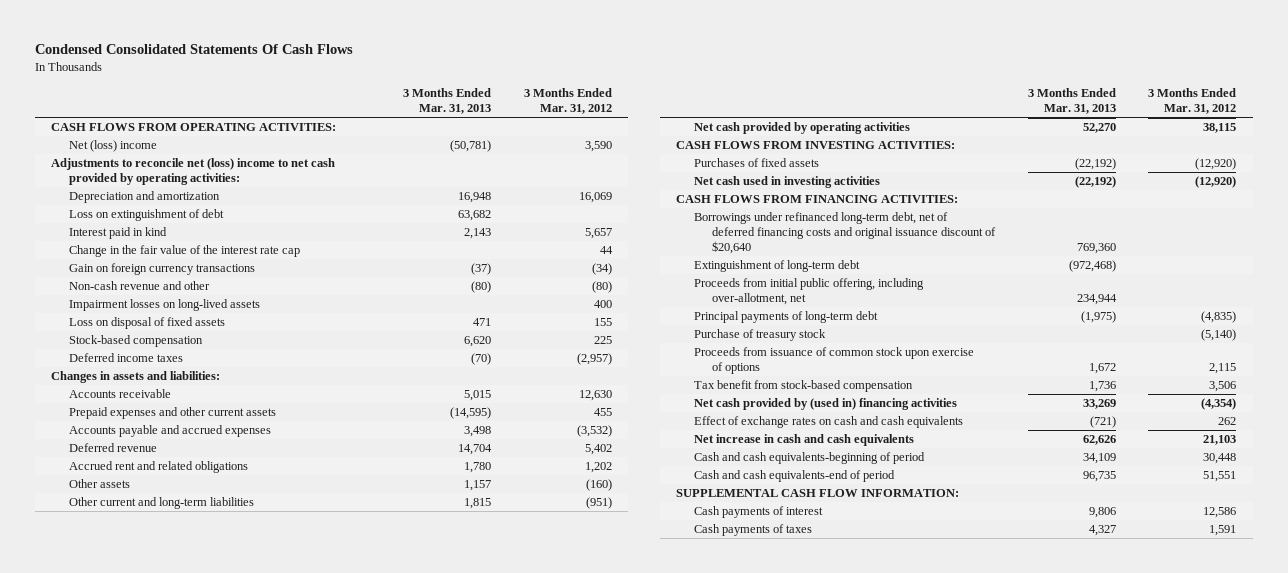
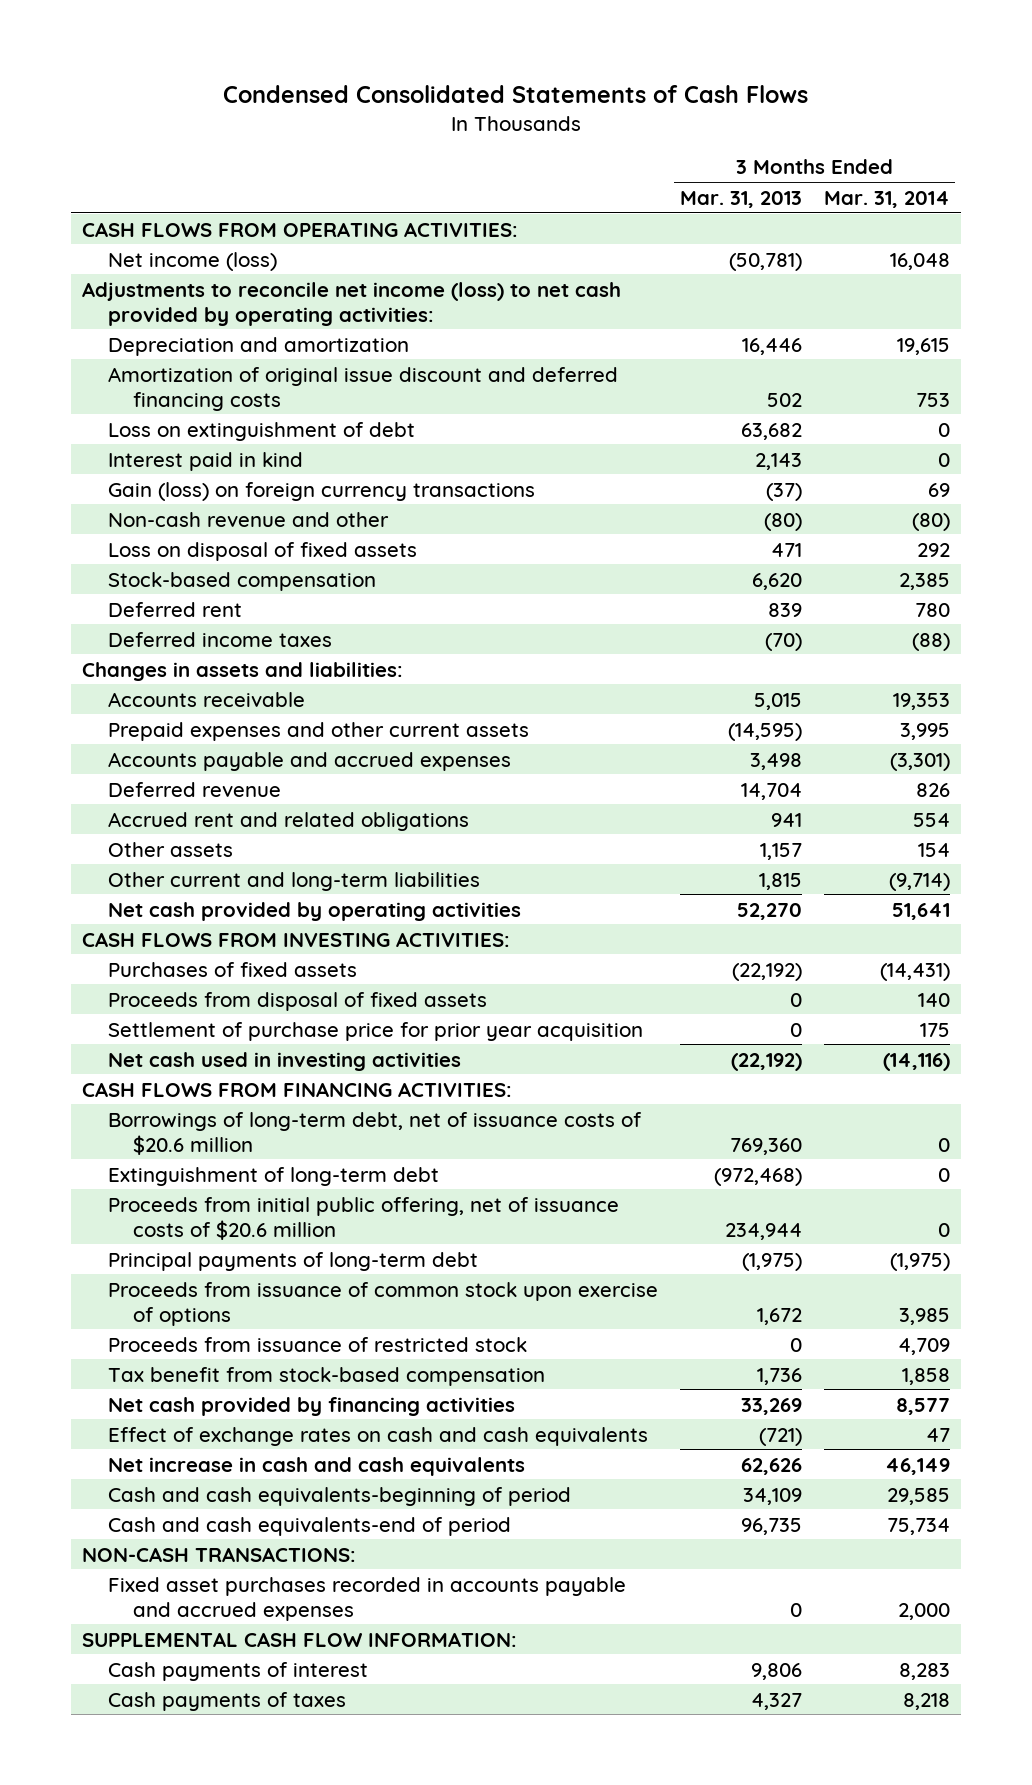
- Condensed Consolidated Statements Of Cash Flows
+ Condensed Consolidated Statements of Cash Flows
- | 3 Months Ended Mar. 31, 2013 | 3 Months Ended Mar. 31, 2012
+ | 3 Months Ended Mar. 31, 2013 | 3 Months Ended Mar. 31, 2014
- Net (loss) income | (50,781) | 3,590
- Adjustments to reconcile net (loss) income to net cash provided by operating activities:
- Depreciation and amortization | 16,948 | 16,069
+ Net income (loss) | (50,781) | 16,048
+ Adjustments to reconcile net income (loss) to net cash provided by operating activities:
+ Depreciation and amortization | 16,446 | 19,615
+ Amortization of original issue discount and deferred financing costs | 502 | 753
- Change in the fair value of the interest rate cap | | 44
- Gain on foreign currency transactions | (37) | (34)
+ Gain (loss) on foreign currency transactions | (37) | 69
- Impairment losses on long-lived assets | | 400
+ Deferred rent | 839 | 780
- Accrued rent and related obligations | 1,780 | 1,202
+ Accrued rent and related obligations | 941 | 554
+ Proceeds from disposal of fixed assets | 0 | 140
+ Settlement of purchase price for prior year acquisition | 0 | 175
- Borrowings under refinanced long-term debt, net of deferred financing costs and original issuance discount of $20,640 | 769,360 |
+ Borrowings of long-term debt, net of issuance costs of $20.6 million | 769,360 | 0
- Proceeds from initial public offering, including over-allotment, net | 234,944 |
+ Proceeds from initial public offering, net of issuance costs of $20.6 million | 234,944 | 0
- Purchase of treasury stock | | (5,140)
+ Proceeds from issuance of restricted stock | 0 | 4,709
- Net cash provided by (used in) financing activities | 33,269 | (4,354)
+ Net cash provided by financing activities | 33,269 | 8,577
+ NON-CASH TRANSACTIONS:
+ Fixed asset purchases recorded in accounts payable and accrued expenses | 0 | 2,000

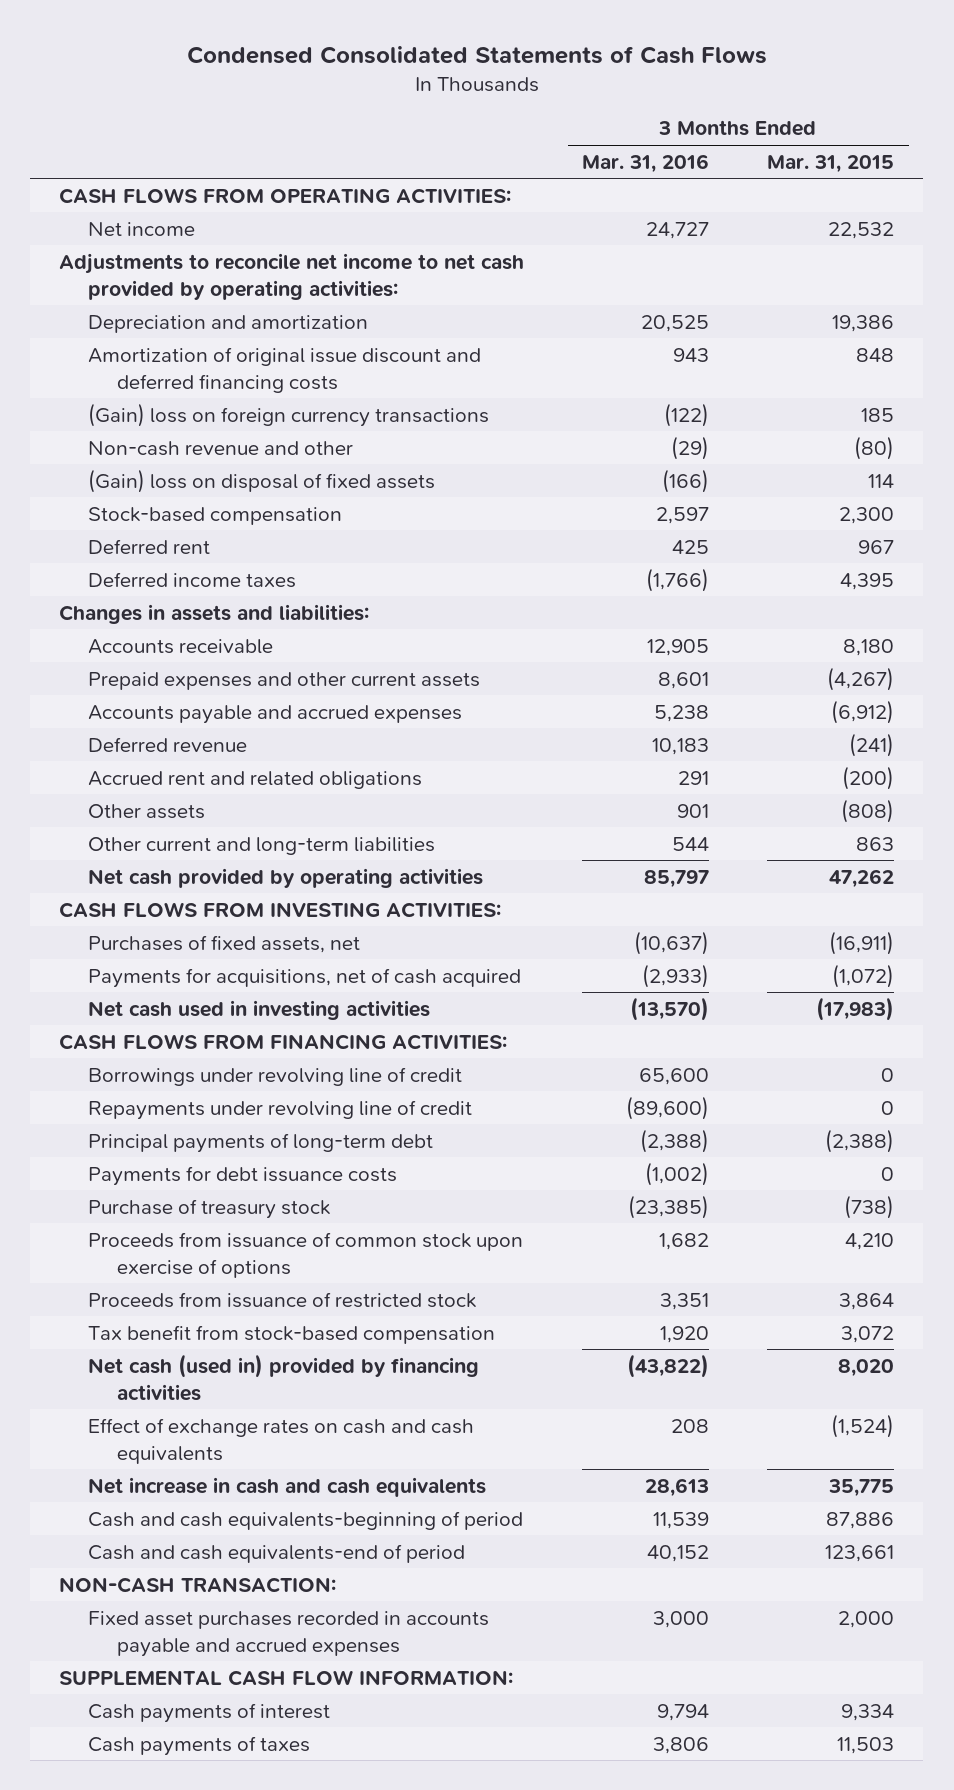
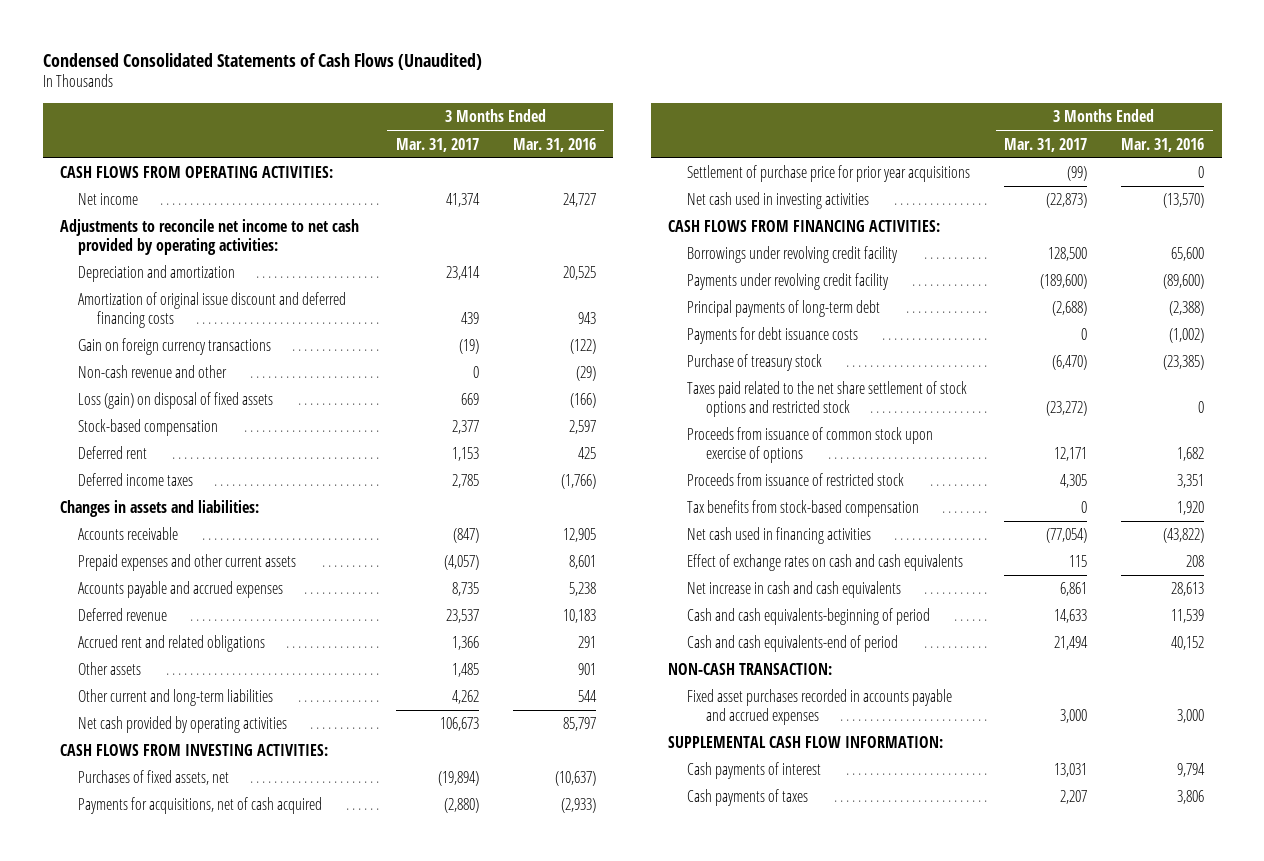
- Condensed Consolidated Statements of Cash Flows
+ Condensed Consolidated Statements of Cash Flows (Unaudited)
- | 3 Months Ended Mar. 31, 2016 | 3 Months Ended Mar. 31, 2015
+ | 3 Months Ended Mar. 31, 2017 | 3 Months Ended Mar. 31, 2016
- (Gain) loss on foreign currency transactions | (122) | 185
+ Gain on foreign currency transactions | (19) | (122)
- (Gain) loss on disposal of fixed assets | (166) | 114
+ Loss (gain) on disposal of fixed assets | 669 | (166)
+ Settlement of purchase price for prior year acquisitions | (99) | 0
- Borrowings under revolving line of credit | 65,600 | 0
- Repayments under revolving line of credit | (89,600) | 0
+ Borrowings under revolving credit facility | 128,500 | 65,600
+ Payments under revolving credit facility | (189,600) | (89,600)
+ Taxes paid related to the net share settlement of stock options and restricted stock | (23,272) | 0
- Tax benefit from stock-based compensation | 1,920 | 3,072
- Net cash (used in) provided by financing activities | (43,822) | 8,020
+ Tax benefits from stock-based compensation | 0 | 1,920
+ Net cash used in financing activities | (77,054) | (43,822)

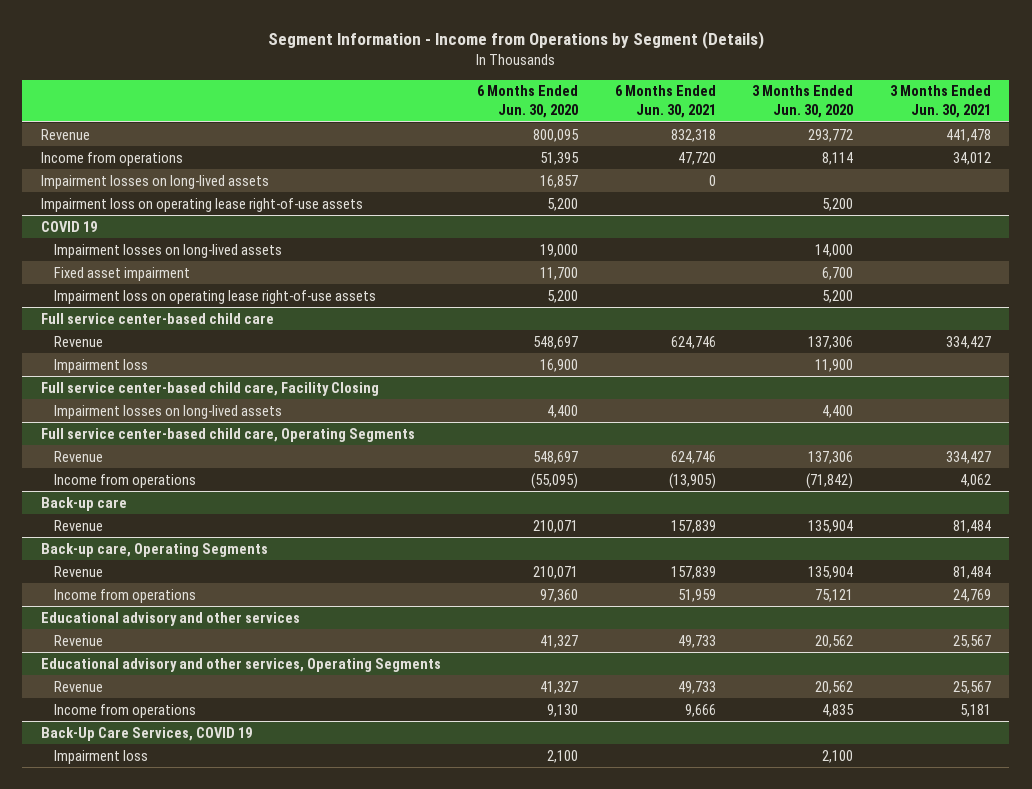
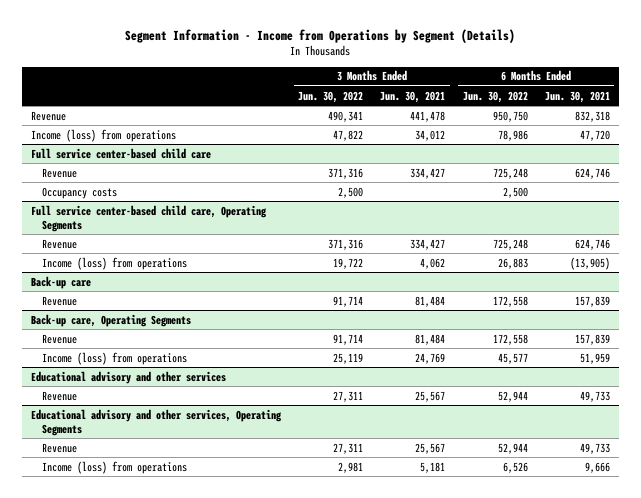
- | 6 Months Ended Jun. 30, 2020 | 6 Months Ended Jun. 30, 2021 | 3 Months Ended Jun. 30, 2020 | 3 Months Ended Jun. 30, 2021
+ | 3 Months Ended Jun. 30, 2022 | 3 Months Ended Jun. 30, 2021 | 6 Months Ended Jun. 30, 2022 | 6 Months Ended Jun. 30, 2021
- Income from operations | 51,395 | 47,720 | 8,114 | 34,012
- Impairment losses on long-lived assets | 16,857 | 0 | |
- Impairment loss on operating lease right-of-use assets | 5,200 | | 5,200 |
- COVID 19
- Impairment losses on long-lived assets | 19,000 | | 14,000 |
- Fixed asset impairment | 11,700 | | 6,700 |
- Impairment loss on operating lease right-of-use assets | 5,200 | | 5,200 |
+ Income (loss) from operations | 47,822 | 34,012 | 78,986 | 47,720
@ Full service center-based child care
- Impairment loss | 16,900 | | 11,900 |
- Full service center-based child care, Facility Closing
- Impairment losses on long-lived assets | 4,400 | | 4,400 |
@ Full service center-based child care
+ Occupancy costs | 2,500 | | 2,500 |
@ Full service center-based child care, Operating Segments
- Income from operations | (55,095) | (13,905) | (71,842) | 4,062
+ Income (loss) from operations | 19,722 | 4,062 | 26,883 | (13,905)
@ Back-up care, Operating Segments
- Income from operations | 97,360 | 51,959 | 75,121 | 24,769
+ Income (loss) from operations | 25,119 | 24,769 | 45,577 | 51,959
@ Educational advisory and other services, Operating Segments
- Income from operations | 9,130 | 9,666 | 4,835 | 5,181
- Back-Up Care Services, COVID 19
- Impairment loss | 2,100 | | 2,100 |
@ Educational advisory and other services, Operating Segments
+ Income (loss) from operations | 2,981 | 5,181 | 6,526 | 9,666

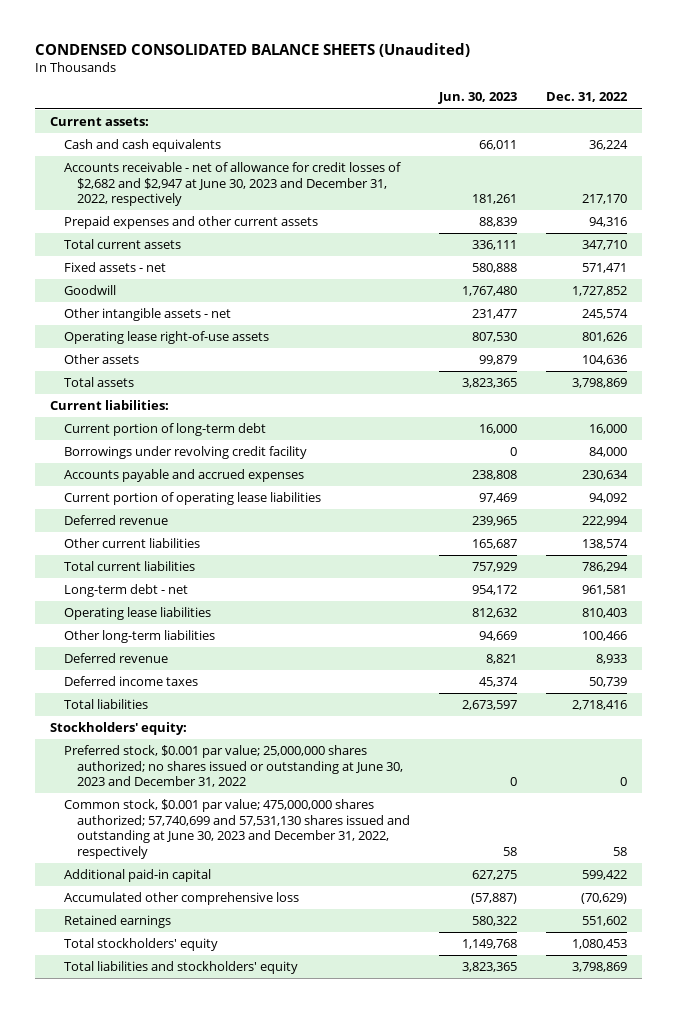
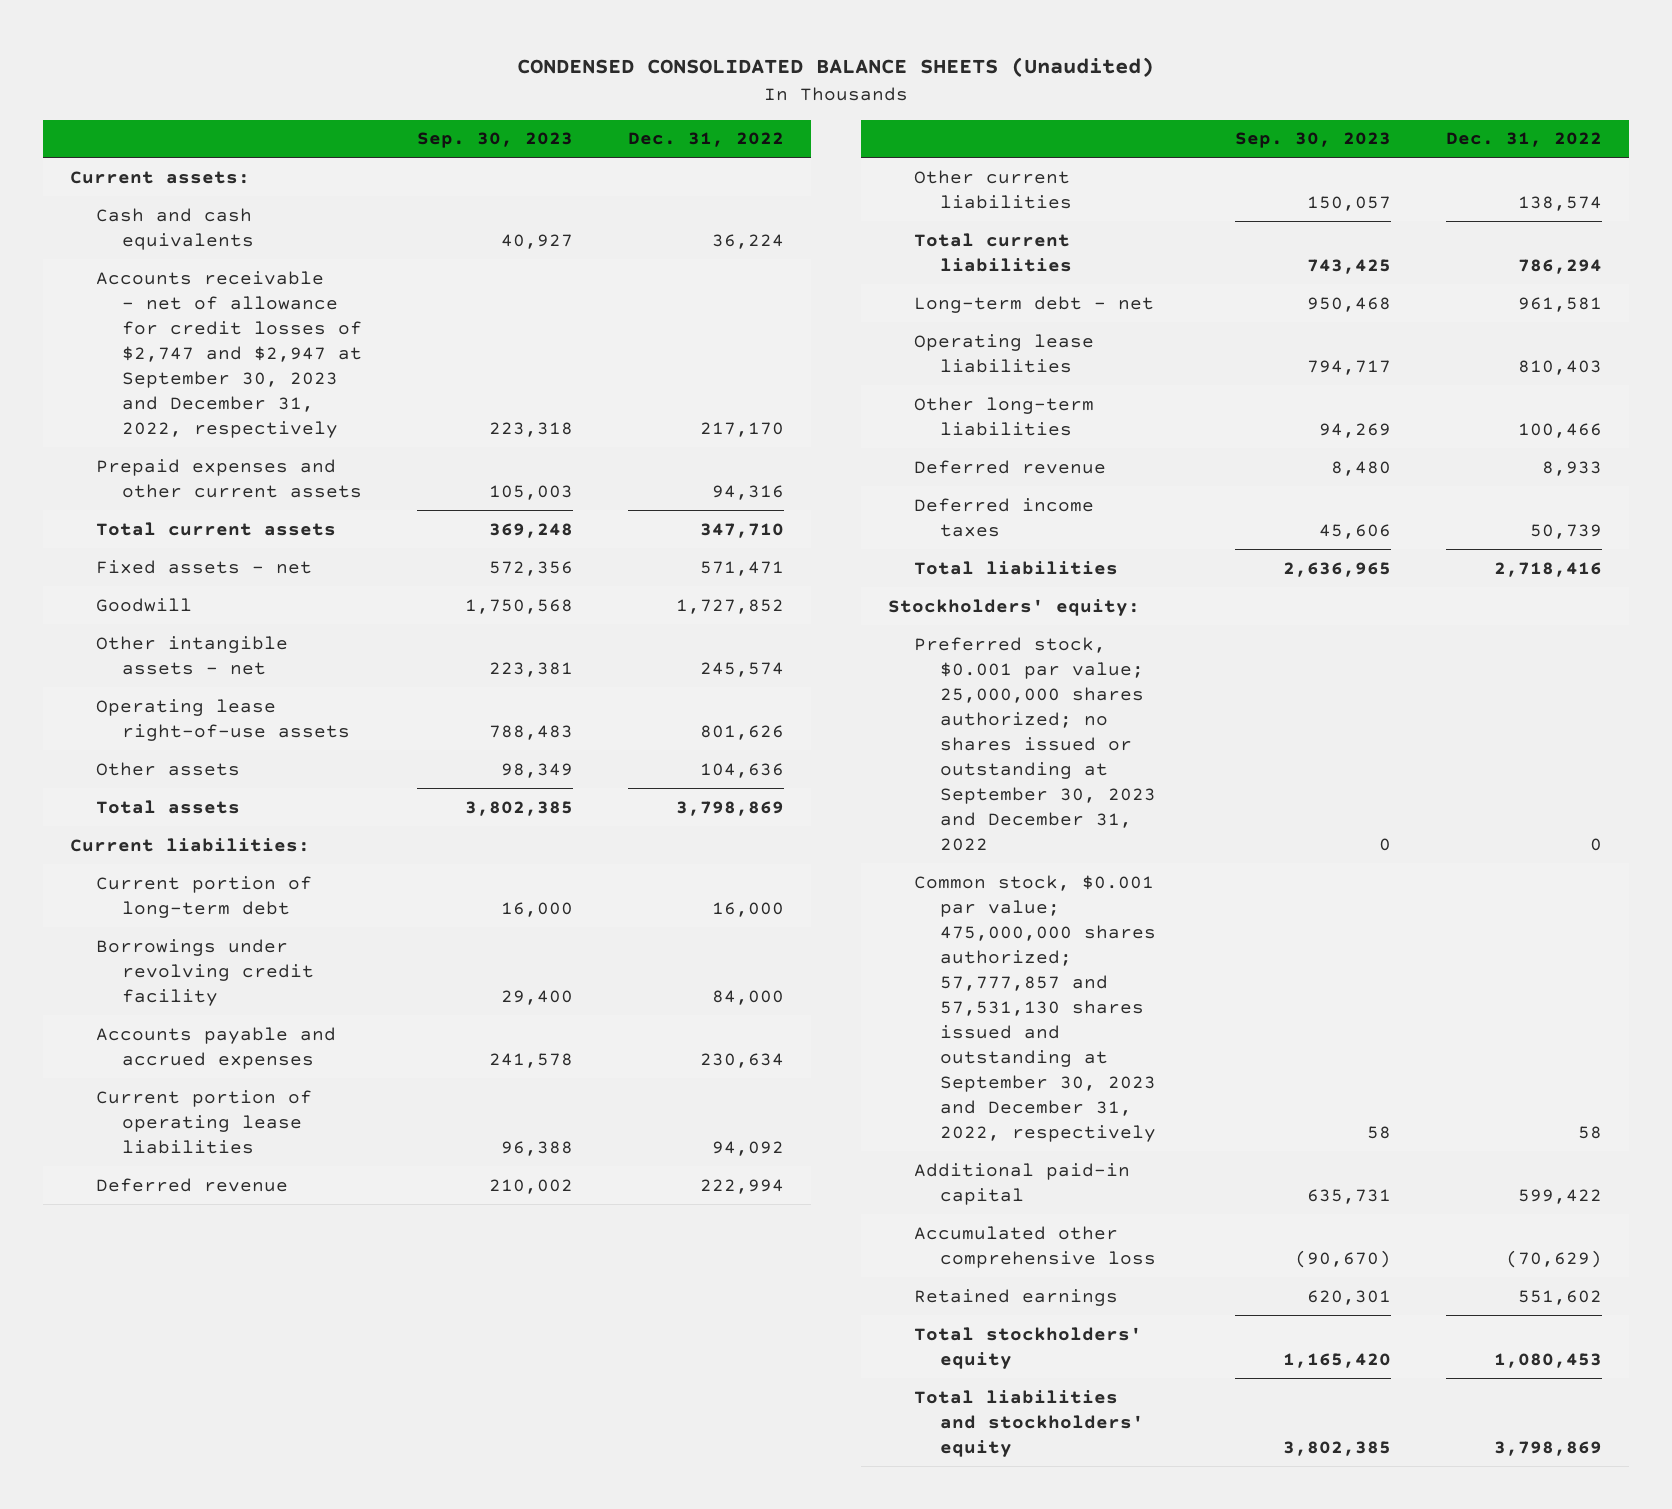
- | Jun. 30, 2023 | Dec. 31, 2022
+ | Sep. 30, 2023 | Dec. 31, 2022
- Accounts receivable - net of allowance for credit losses of $2,682 and $2,947 at June 30, 2023 and December 31, 2022, respectively | 181,261 | 217,170
+ Accounts receivable - net of allowance for credit losses of $2,747 and $2,947 at September 30, 2023 and December 31, 2022, respectively | 223,318 | 217,170
- Preferred stock, $0.001 par value; 25,000,000 shares authorized; no shares issued or outstanding at June 30, 2023 and December 31, 2022 | 0 | 0
- Common stock, $0.001 par value; 475,000,000 shares authorized; 57,740,699 and 57,531,130 shares issued and outstanding at June 30, 2023 and December 31, 2022, respectively | 58 | 58
+ Preferred stock, $0.001 par value; 25,000,000 shares authorized; no shares issued or outstanding at September 30, 2023 and December 31, 2022 | 0 | 0
+ Common stock, $0.001 par value; 475,000,000 shares authorized; 57,777,857 and 57,531,130 shares issued and outstanding at September 30, 2023 and December 31, 2022, respectively | 58 | 58

